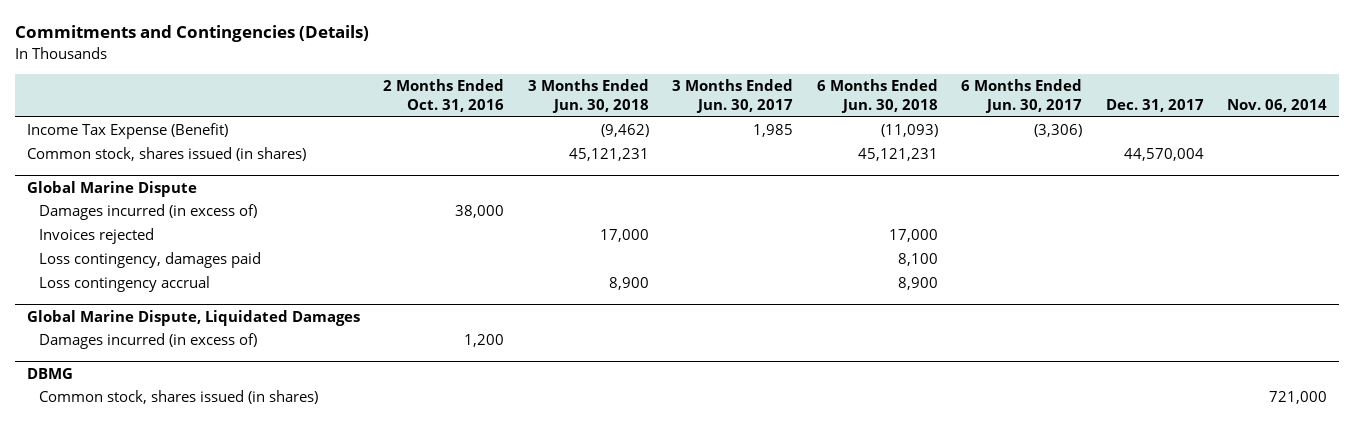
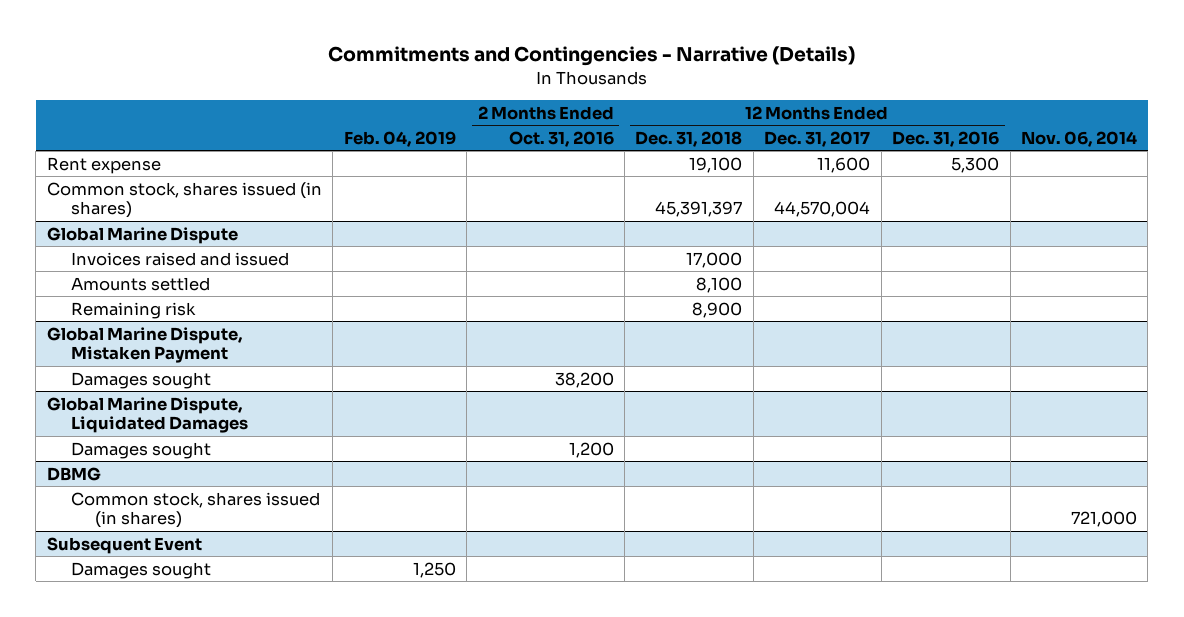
- Commitments and Contingencies (Details)
+ Commitments and Contingencies - Narrative (Details)
- | 2 Months Ended Oct. 31, 2016 | 3 Months Ended Jun. 30, 2018 | 3 Months Ended Jun. 30, 2017 | 6 Months Ended Jun. 30, 2018 | 6 Months Ended Jun. 30, 2017 | Dec. 31, 2017 | Nov. 06, 2014
+ | Feb. 04, 2019 | 2 Months Ended Oct. 31, 2016 | 12 Months Ended Dec. 31, 2018 | 12 Months Ended Dec. 31, 2017 | 12 Months Ended Dec. 31, 2016 | Nov. 06, 2014
- Income Tax Expense (Benefit) | | (9,462) | 1,985 | (11,093) | (3,306) | |
+ Rent expense | | | 19,100 | 11,600 | 5,300 |
@ Global Marine Dispute
- Damages incurred (in excess of) | 38,000 | | | | | |
- Invoices rejected | | 17,000 | | 17,000 | | |
- Loss contingency, damages paid | | | | 8,100 | | |
- Loss contingency accrual | | 8,900 | | 8,900 | | |
+ Invoices raised and issued | | | 17,000 | | |
+ Amounts settled | | | 8,100 | | |
+ Remaining risk | | | 8,900 | | |
+ Global Marine Dispute, Mistaken Payment
+ Damages sought | | 38,200 | | | |
@ Global Marine Dispute, Liquidated Damages
- Damages incurred (in excess of) | 1,200 | | | | | |
+ Damages sought | | 1,200 | | | |
+ Subsequent Event
+ Damages sought | 1,250 | | | | |

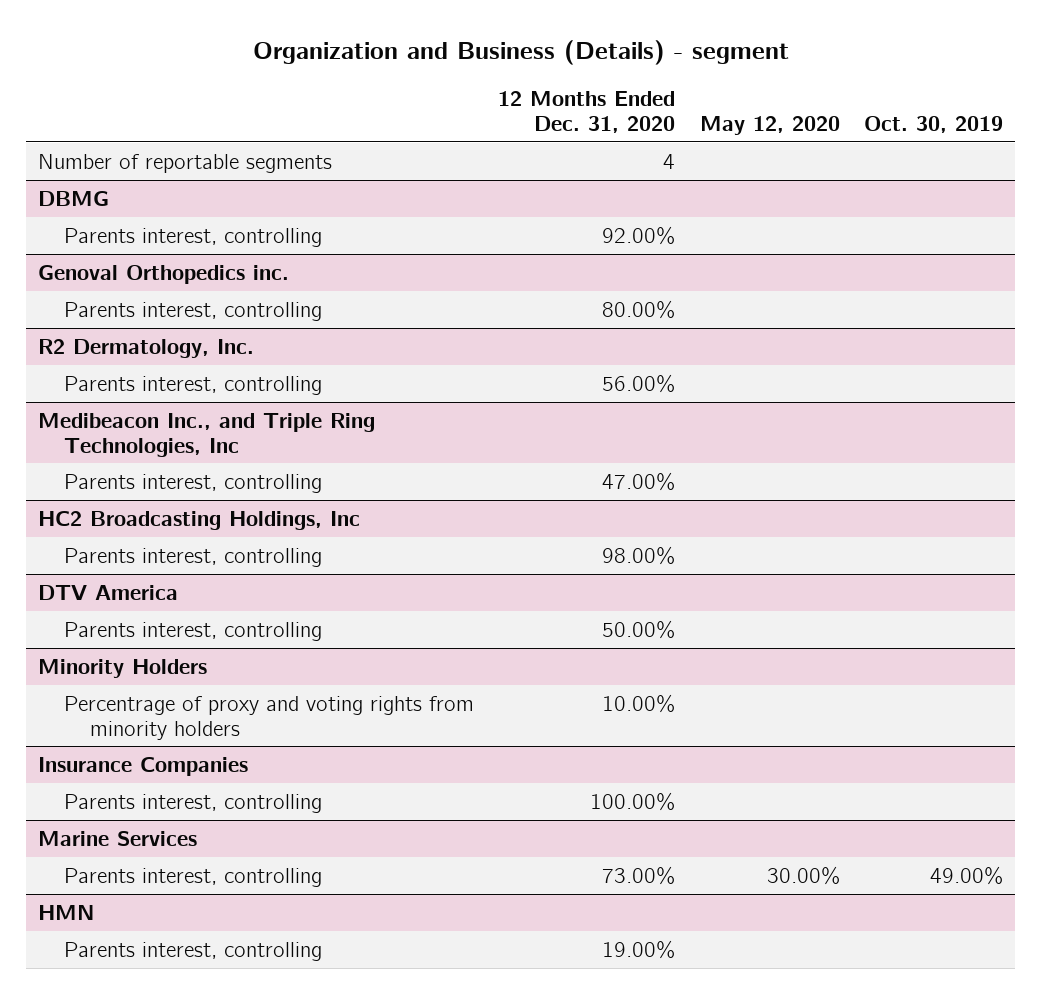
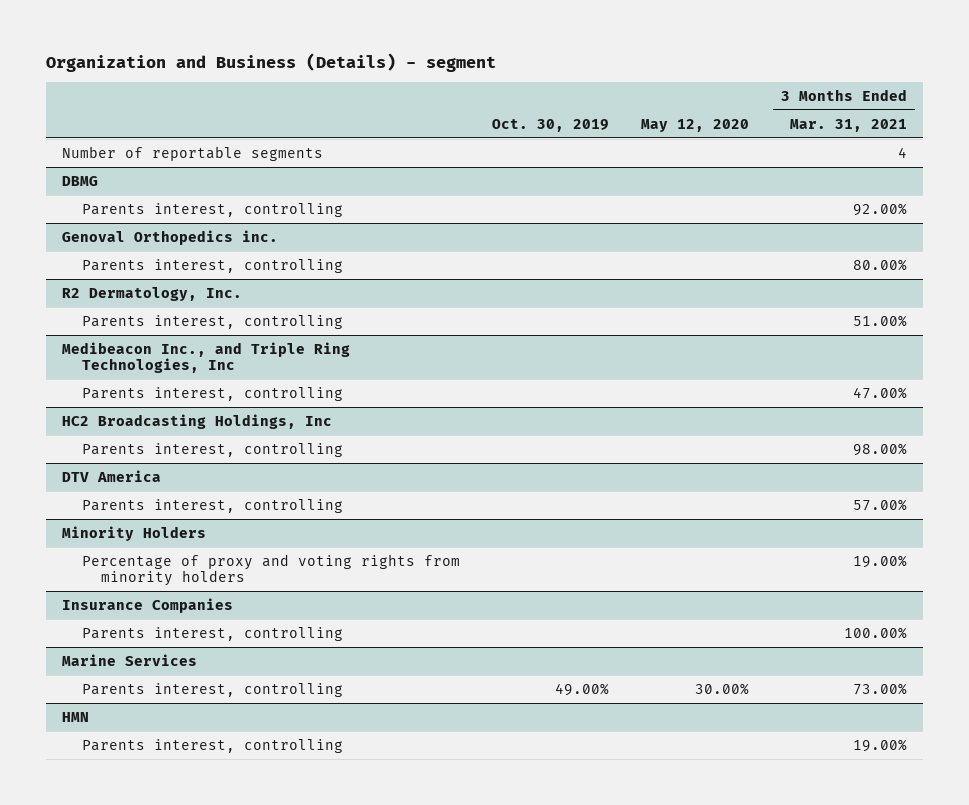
- | 12 Months Ended Dec. 31, 2020 | May 12, 2020 | Oct. 30, 2019
+ | Oct. 30, 2019 | May 12, 2020 | 3 Months Ended Mar. 31, 2021
@ Minority Holders
- Percentrage of proxy and voting rights from minority holders | 10.00% | |
+ Percentage of proxy and voting rights from minority holders | | | 19.00%

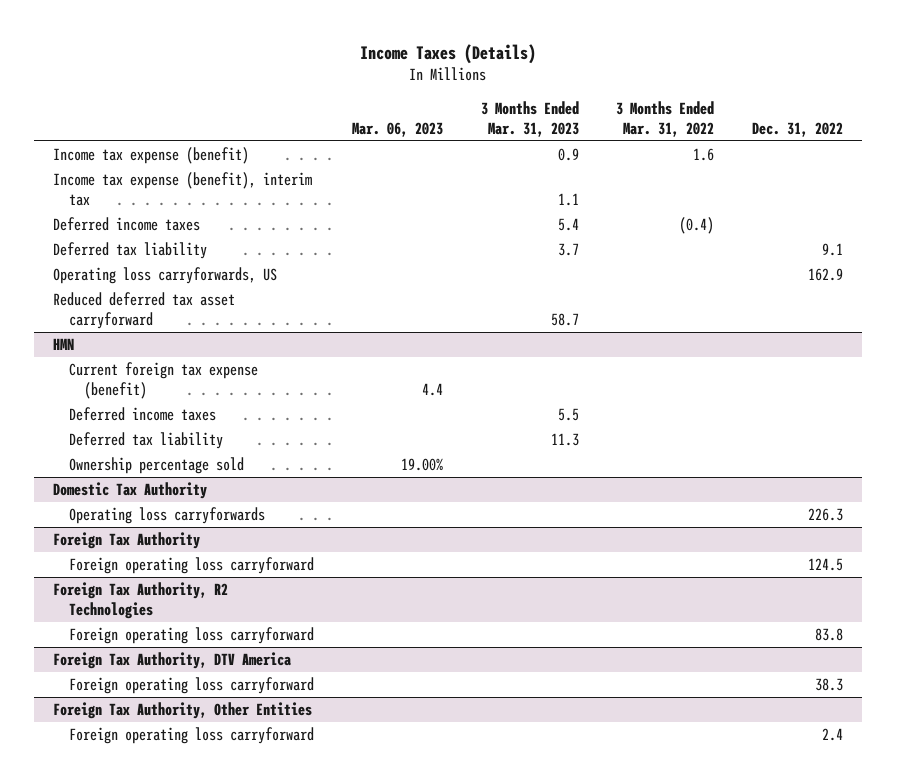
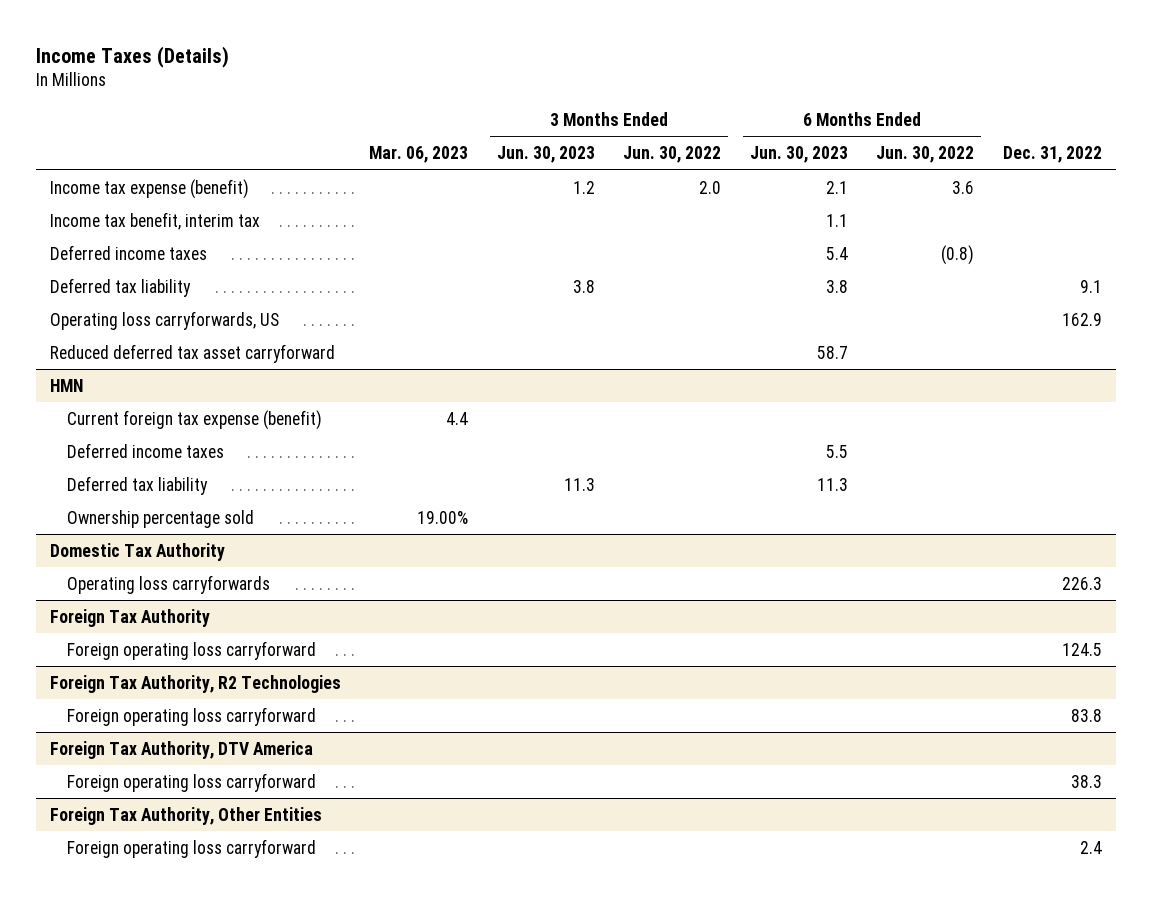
- | Mar. 06, 2023 | 3 Months Ended Mar. 31, 2023 | 3 Months Ended Mar. 31, 2022 | Dec. 31, 2022
+ | Mar. 06, 2023 | 3 Months Ended Jun. 30, 2023 | 3 Months Ended Jun. 30, 2022 | 6 Months Ended Jun. 30, 2023 | 6 Months Ended Jun. 30, 2022 | Dec. 31, 2022
- Income tax expense (benefit), interim tax | | 1.1 | |
+ Income tax benefit, interim tax | | | | 1.1 | |

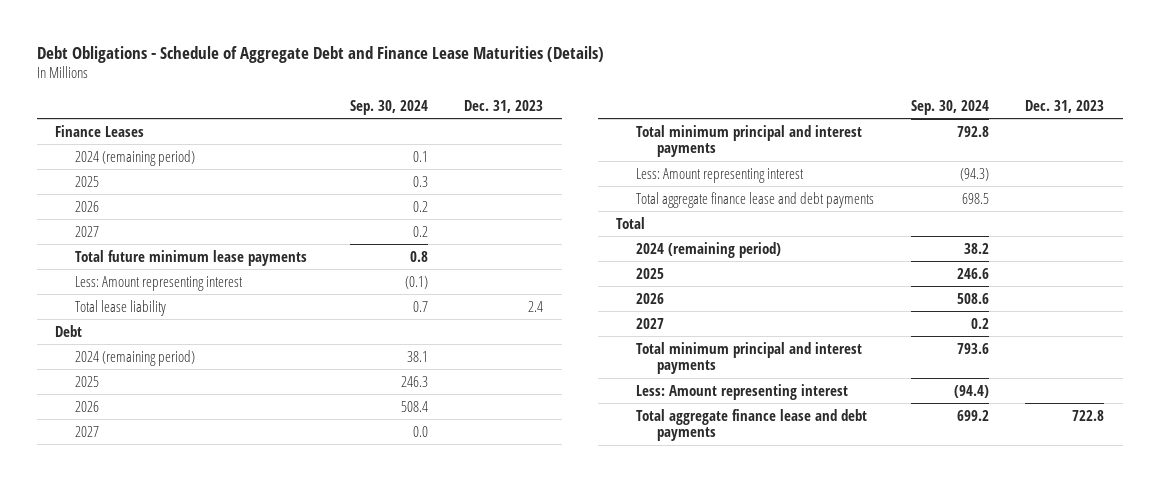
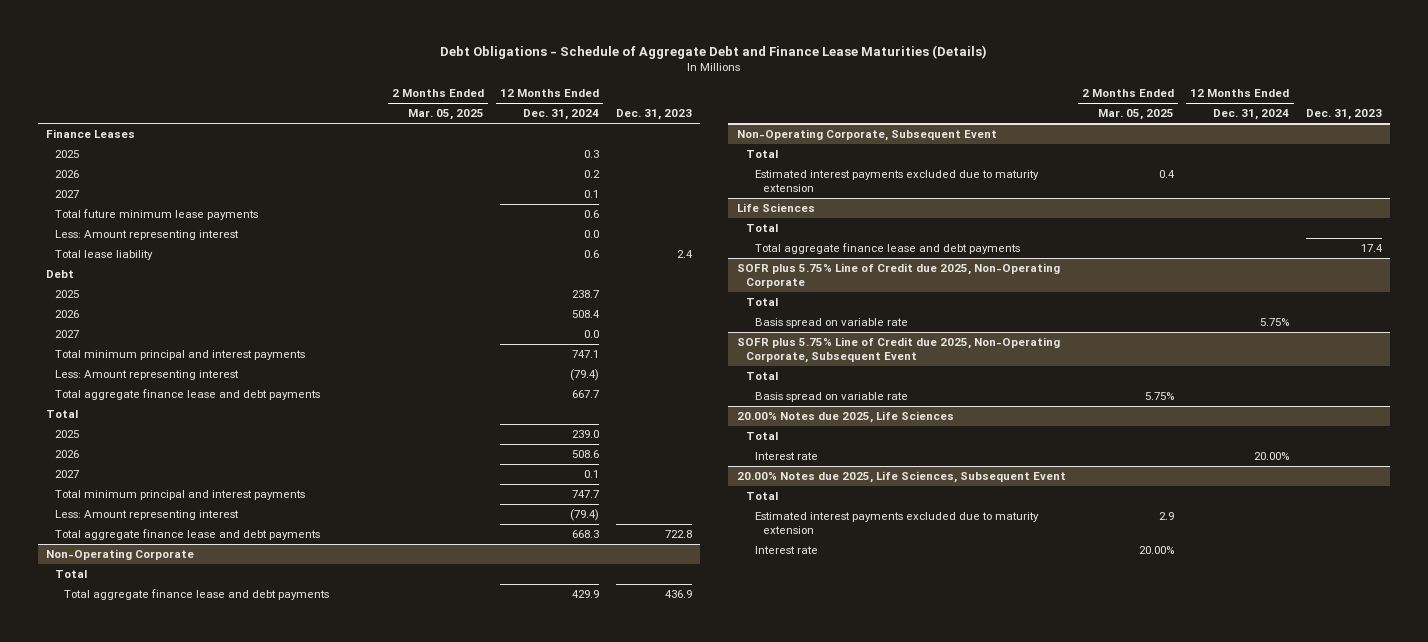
- | Sep. 30, 2024 | Dec. 31, 2023
+ | 2 Months Ended Mar. 05, 2025 | 12 Months Ended Dec. 31, 2024 | Dec. 31, 2023
- 2024 (remaining period) | 0.1 |
- 2024 (remaining period) | 38.1 |
- 2024 (remaining period) | 38.2 |
+ Non-Operating Corporate
+ Total
+ Total aggregate finance lease and debt payments | | 429.9 | 436.9
+ Non-Operating Corporate, Subsequent Event
+ Total
+ Estimated interest payments excluded due to maturity extension | 0.4 | |
+ Life Sciences
+ Total
+ Total aggregate finance lease and debt payments | | | 17.4
+ SOFR plus 5.75% Line of Credit due 2025, Non-Operating Corporate
+ Total
+ Basis spread on variable rate | | 5.75% |
+ SOFR plus 5.75% Line of Credit due 2025, Non-Operating Corporate, Subsequent Event
+ Total
+ Basis spread on variable rate | 5.75% | |
+ 20.00% Notes due 2025, Life Sciences
+ Total
+ Interest rate | | 20.00% |
+ 20.00% Notes due 2025, Life Sciences, Subsequent Event
+ Total
+ Estimated interest payments excluded due to maturity extension | 2.9 | |
+ Interest rate | 20.00% | |

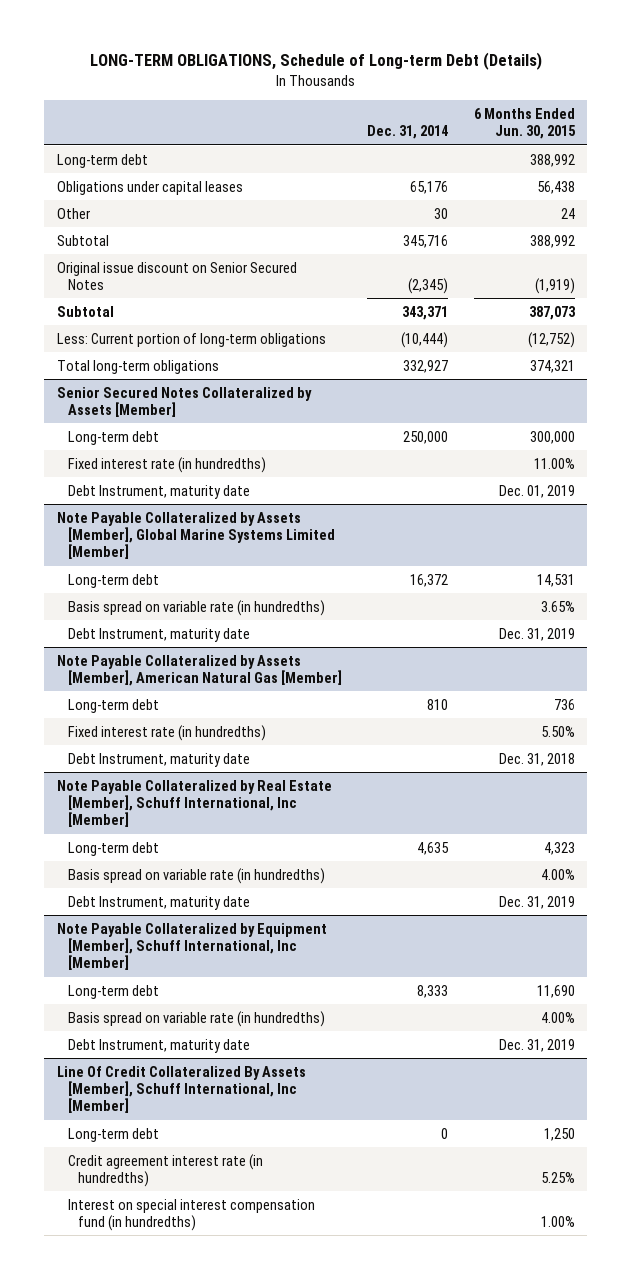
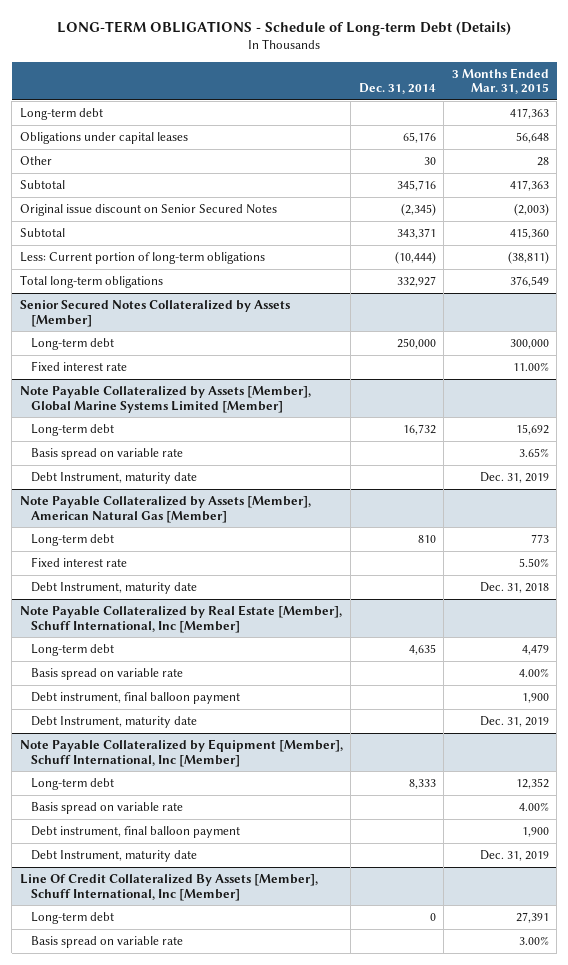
- LONG-TERM OBLIGATIONS, Schedule of Long-term Debt (Details)
+ LONG-TERM OBLIGATIONS - Schedule of Long-term Debt (Details)
- | Dec. 31, 2014 | 6 Months Ended Jun. 30, 2015
+ | Dec. 31, 2014 | 3 Months Ended Mar. 31, 2015
@ Senior Secured Notes Collateralized by Assets [Member]
- Fixed interest rate (in hundredths) | | 11.00%
- Debt Instrument, maturity date | | Dec. 01, 2019
+ Fixed interest rate | | 11.00%
@ Note Payable Collateralized by Assets [Member], Global Marine Systems Limited [Member]
- Long-term debt | 16,372 | 14,531
- Basis spread on variable rate (in hundredths) | | 3.65%
+ Long-term debt | 16,732 | 15,692
+ Basis spread on variable rate | | 3.65%
@ Note Payable Collateralized by Assets [Member], American Natural Gas [Member]
- Fixed interest rate (in hundredths) | | 5.50%
+ Fixed interest rate | | 5.50%
@ Note Payable Collateralized by Real Estate [Member], Schuff International, Inc [Member]
- Basis spread on variable rate (in hundredths) | | 4.00%
+ Basis spread on variable rate | | 4.00%
+ Debt instrument, final balloon payment | | 1,900
@ Note Payable Collateralized by Equipment [Member], Schuff International, Inc [Member]
- Basis spread on variable rate (in hundredths) | | 4.00%
+ Basis spread on variable rate | | 4.00%
+ Debt instrument, final balloon payment | | 1,900
@ Line Of Credit Collateralized By Assets [Member], Schuff International, Inc [Member]
- Credit agreement interest rate (in hundredths) | | 5.25%
- Interest on special interest compensation fund (in hundredths) | | 1.00%
+ Basis spread on variable rate | | 3.00%

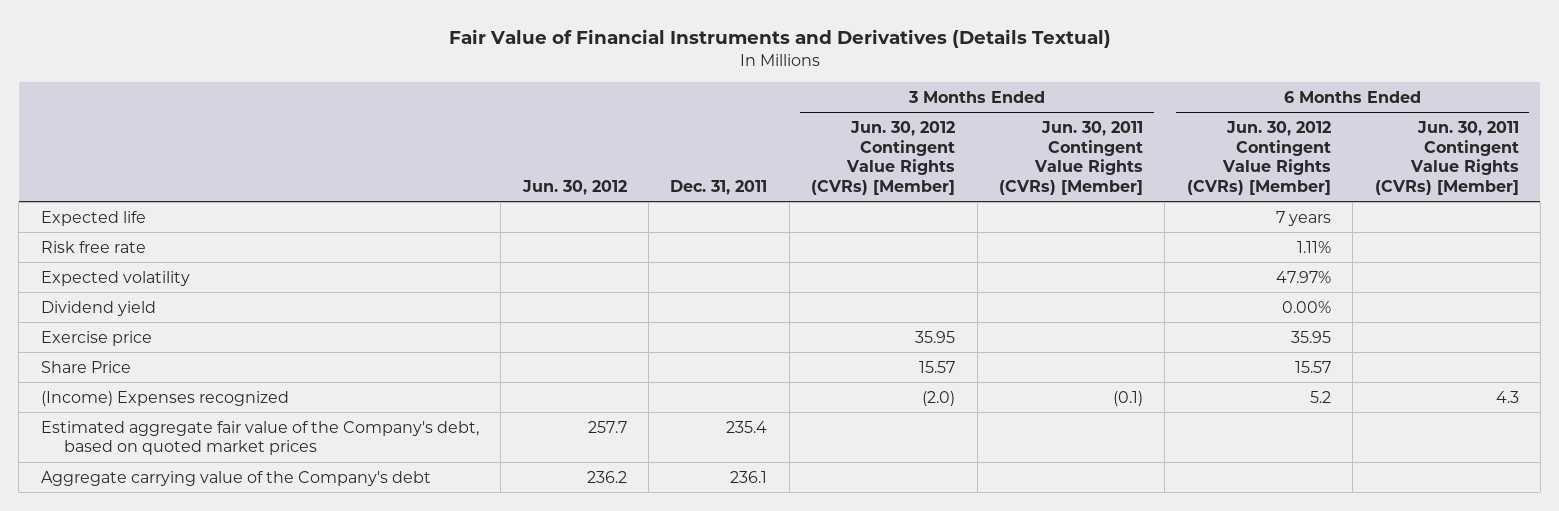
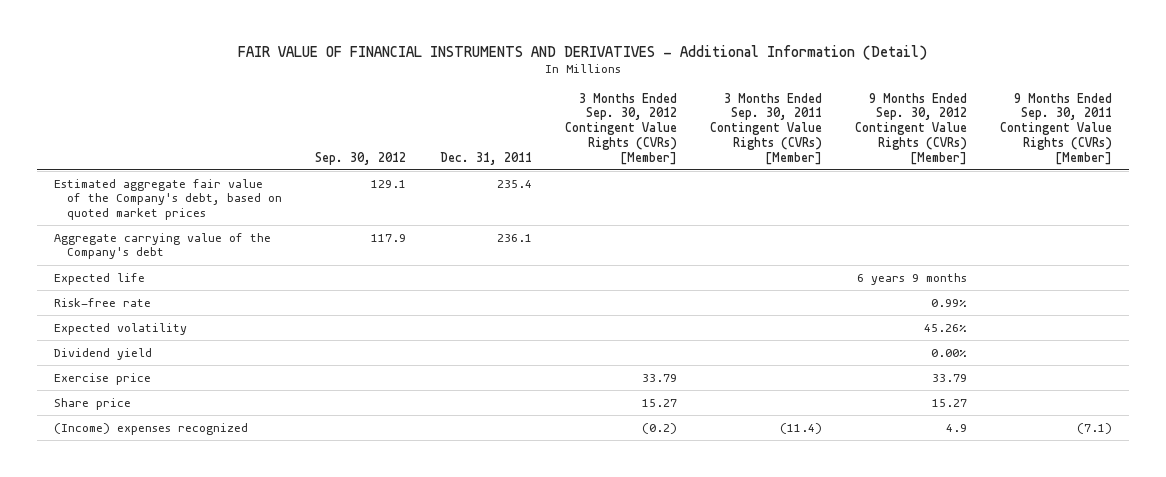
- Fair Value of Financial Instruments and Derivatives (Details Textual)
+ FAIR VALUE OF FINANCIAL INSTRUMENTS AND DERIVATIVES - Additional Information (Detail)
- | Jun. 30, 2012 | Dec. 31, 2011 | 3 Months Ended Jun. 30, 2012 Contingent Value Rights (CVRs) [Member] | 3 Months Ended Jun. 30, 2011 Contingent Value Rights (CVRs) [Member] | 6 Months Ended Jun. 30, 2012 Contingent Value Rights (CVRs) [Member] | 6 Months Ended Jun. 30, 2011 Contingent Value Rights (CVRs) [Member]
+ | Sep. 30, 2012 | Dec. 31, 2011 | 3 Months Ended Sep. 30, 2012 Contingent Value Rights (CVRs) [Member] | 3 Months Ended Sep. 30, 2011 Contingent Value Rights (CVRs) [Member] | 9 Months Ended Sep. 30, 2012 Contingent Value Rights (CVRs) [Member] | 9 Months Ended Sep. 30, 2011 Contingent Value Rights (CVRs) [Member]
moved up: Estimated aggregate fair value of the Company's debt, based on quoted market prices | 129.1 | 235.4 | | | |
moved up: Aggregate carrying value of the Company's debt | 117.9 | 236.1 | | | |
- Risk free rate | | | | | 1.11% |
+ Risk-free rate | | | | | 0.99% |
- Share Price | | | 15.57 | | 15.57 |
- (Income) Expenses recognized | | | (2.0) | (0.1) | 5.2 | 4.3
+ Share price | | | 15.27 | | 15.27 |
+ (Income) expenses recognized | | | (0.2) | (11.4) | 4.9 | (7.1)

